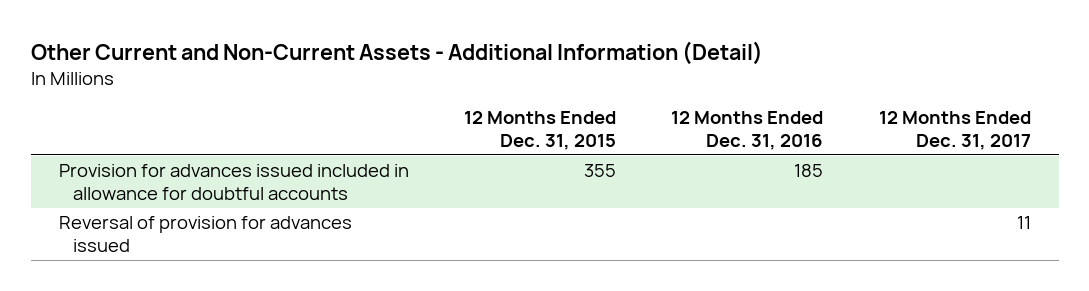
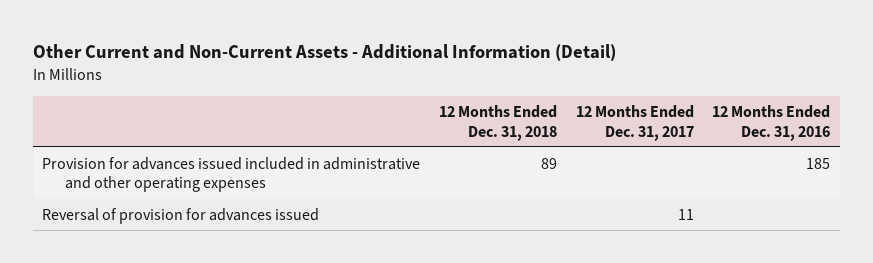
- | 12 Months Ended Dec. 31, 2015 | 12 Months Ended Dec. 31, 2016 | 12 Months Ended Dec. 31, 2017
+ | 12 Months Ended Dec. 31, 2018 | 12 Months Ended Dec. 31, 2017 | 12 Months Ended Dec. 31, 2016
- Provision for advances issued included in allowance for doubtful accounts | 355 | 185 |
+ Provision for advances issued included in administrative and other operating expenses | 89 | | 185

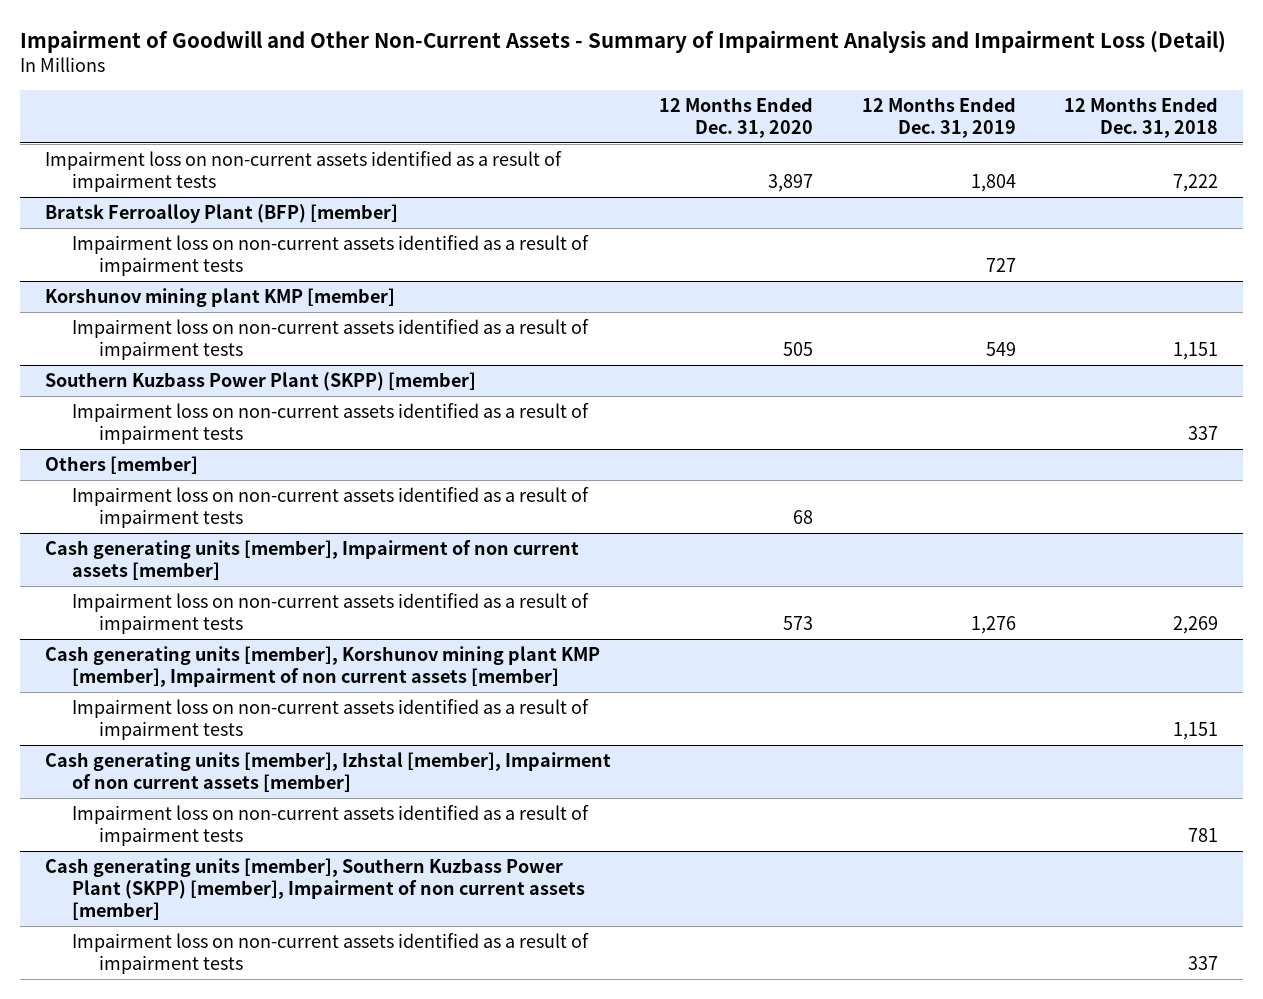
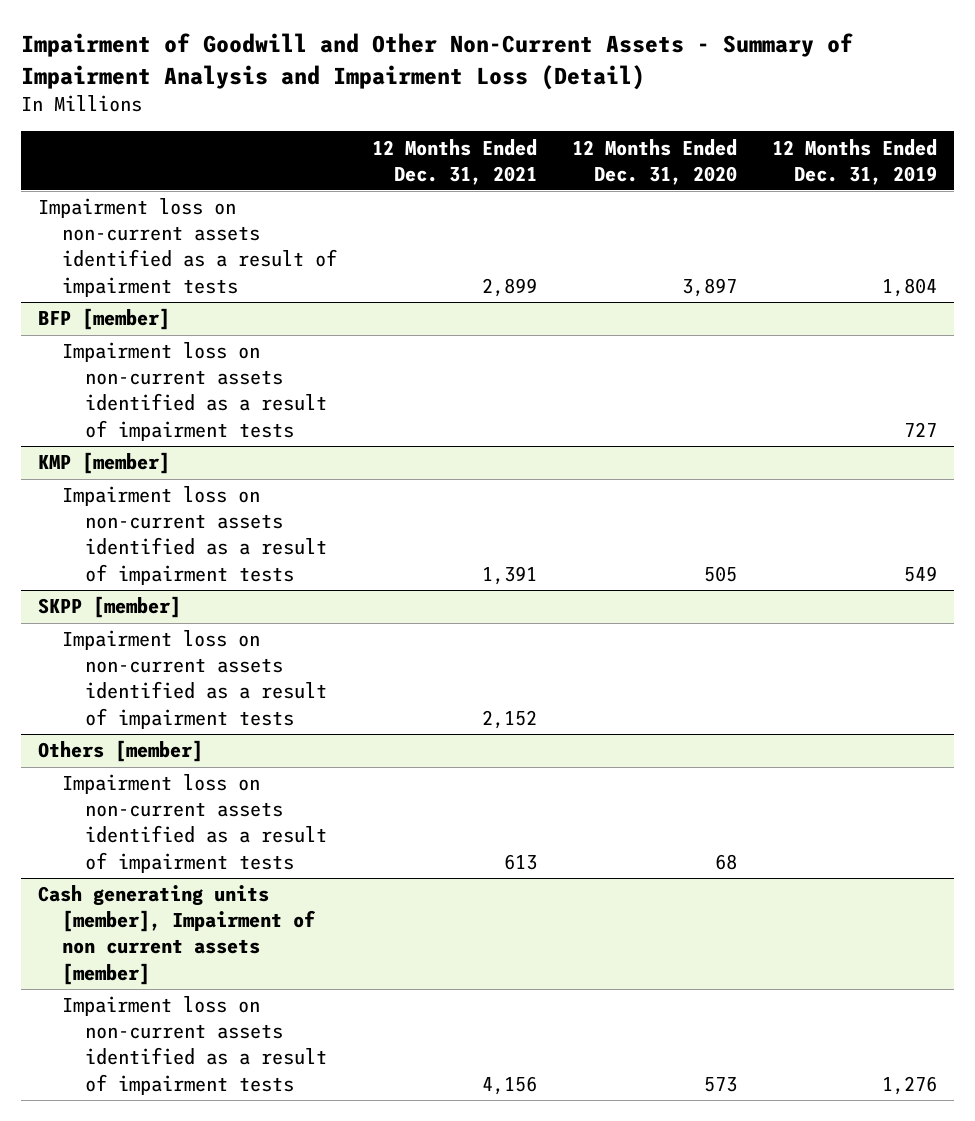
- | 12 Months Ended Dec. 31, 2020 | 12 Months Ended Dec. 31, 2019 | 12 Months Ended Dec. 31, 2018
+ | 12 Months Ended Dec. 31, 2021 | 12 Months Ended Dec. 31, 2020 | 12 Months Ended Dec. 31, 2019
- Bratsk Ferroalloy Plant (BFP) [member]
+ BFP [member]
- Korshunov mining plant KMP [member]
+ KMP [member]
- Southern Kuzbass Power Plant (SKPP) [member]
+ SKPP [member]
- Cash generating units [member], Korshunov mining plant KMP [member], Impairment of non current assets [member]
- Impairment loss on non-current assets identified as a result of impairment tests | | | 1,151
- Cash generating units [member], Izhstal [member], Impairment of non current assets [member]
- Impairment loss on non-current assets identified as a result of impairment tests | | | 781
- Cash generating units [member], Southern Kuzbass Power Plant (SKPP) [member], Impairment of non current assets [member]
- Impairment loss on non-current assets identified as a result of impairment tests | | | 337

